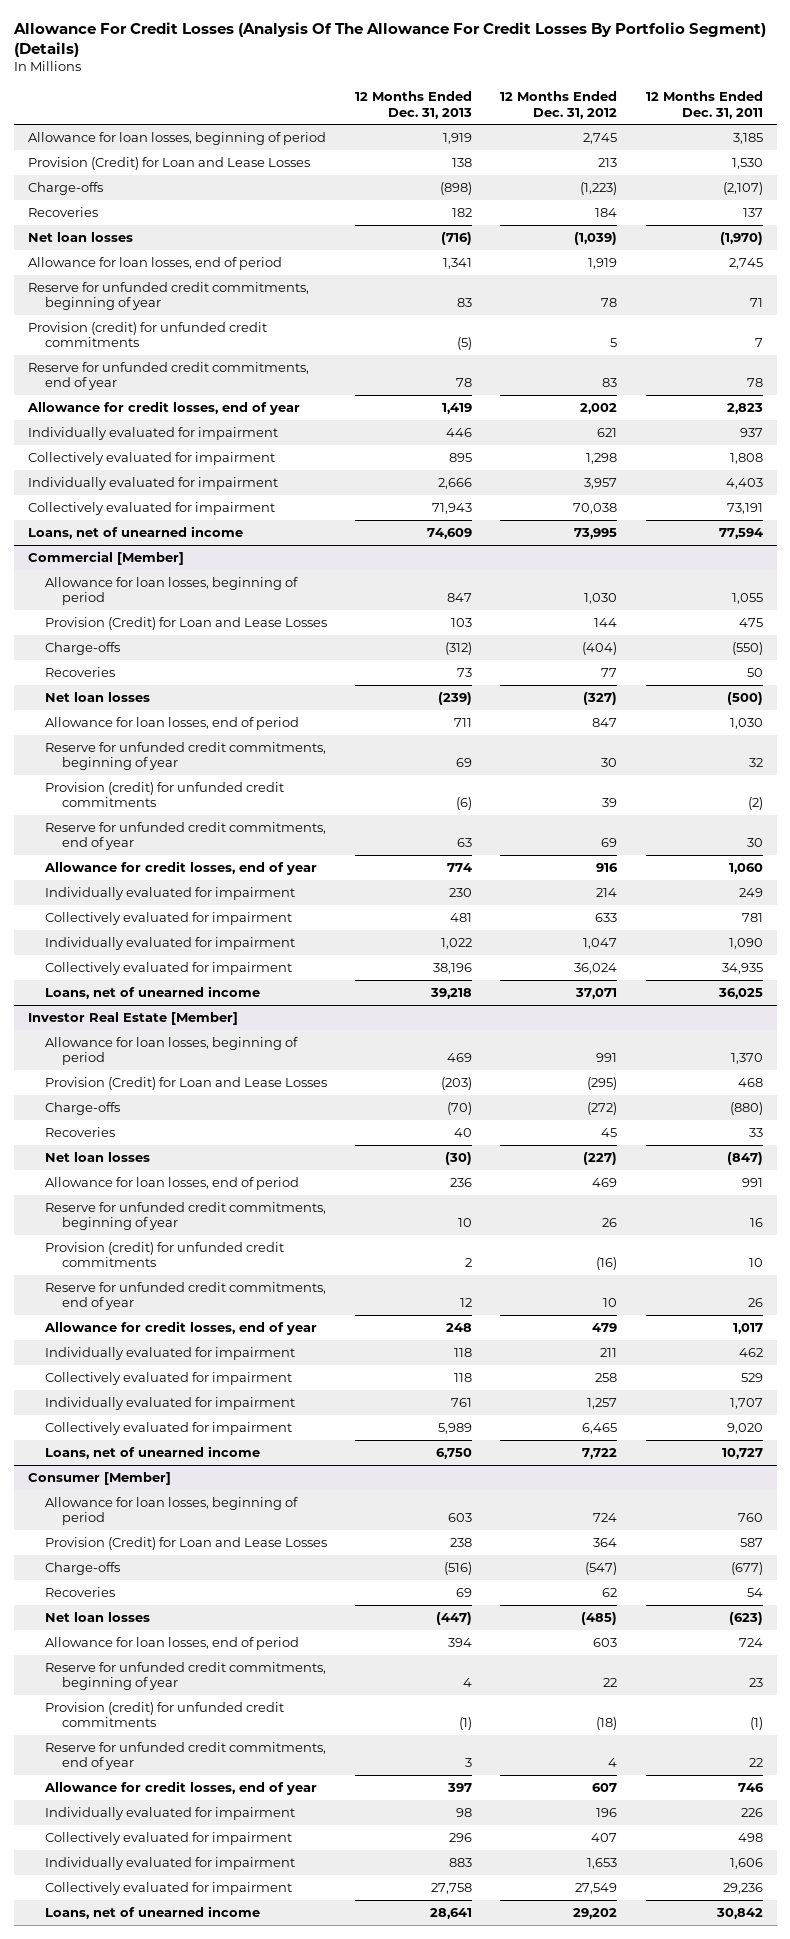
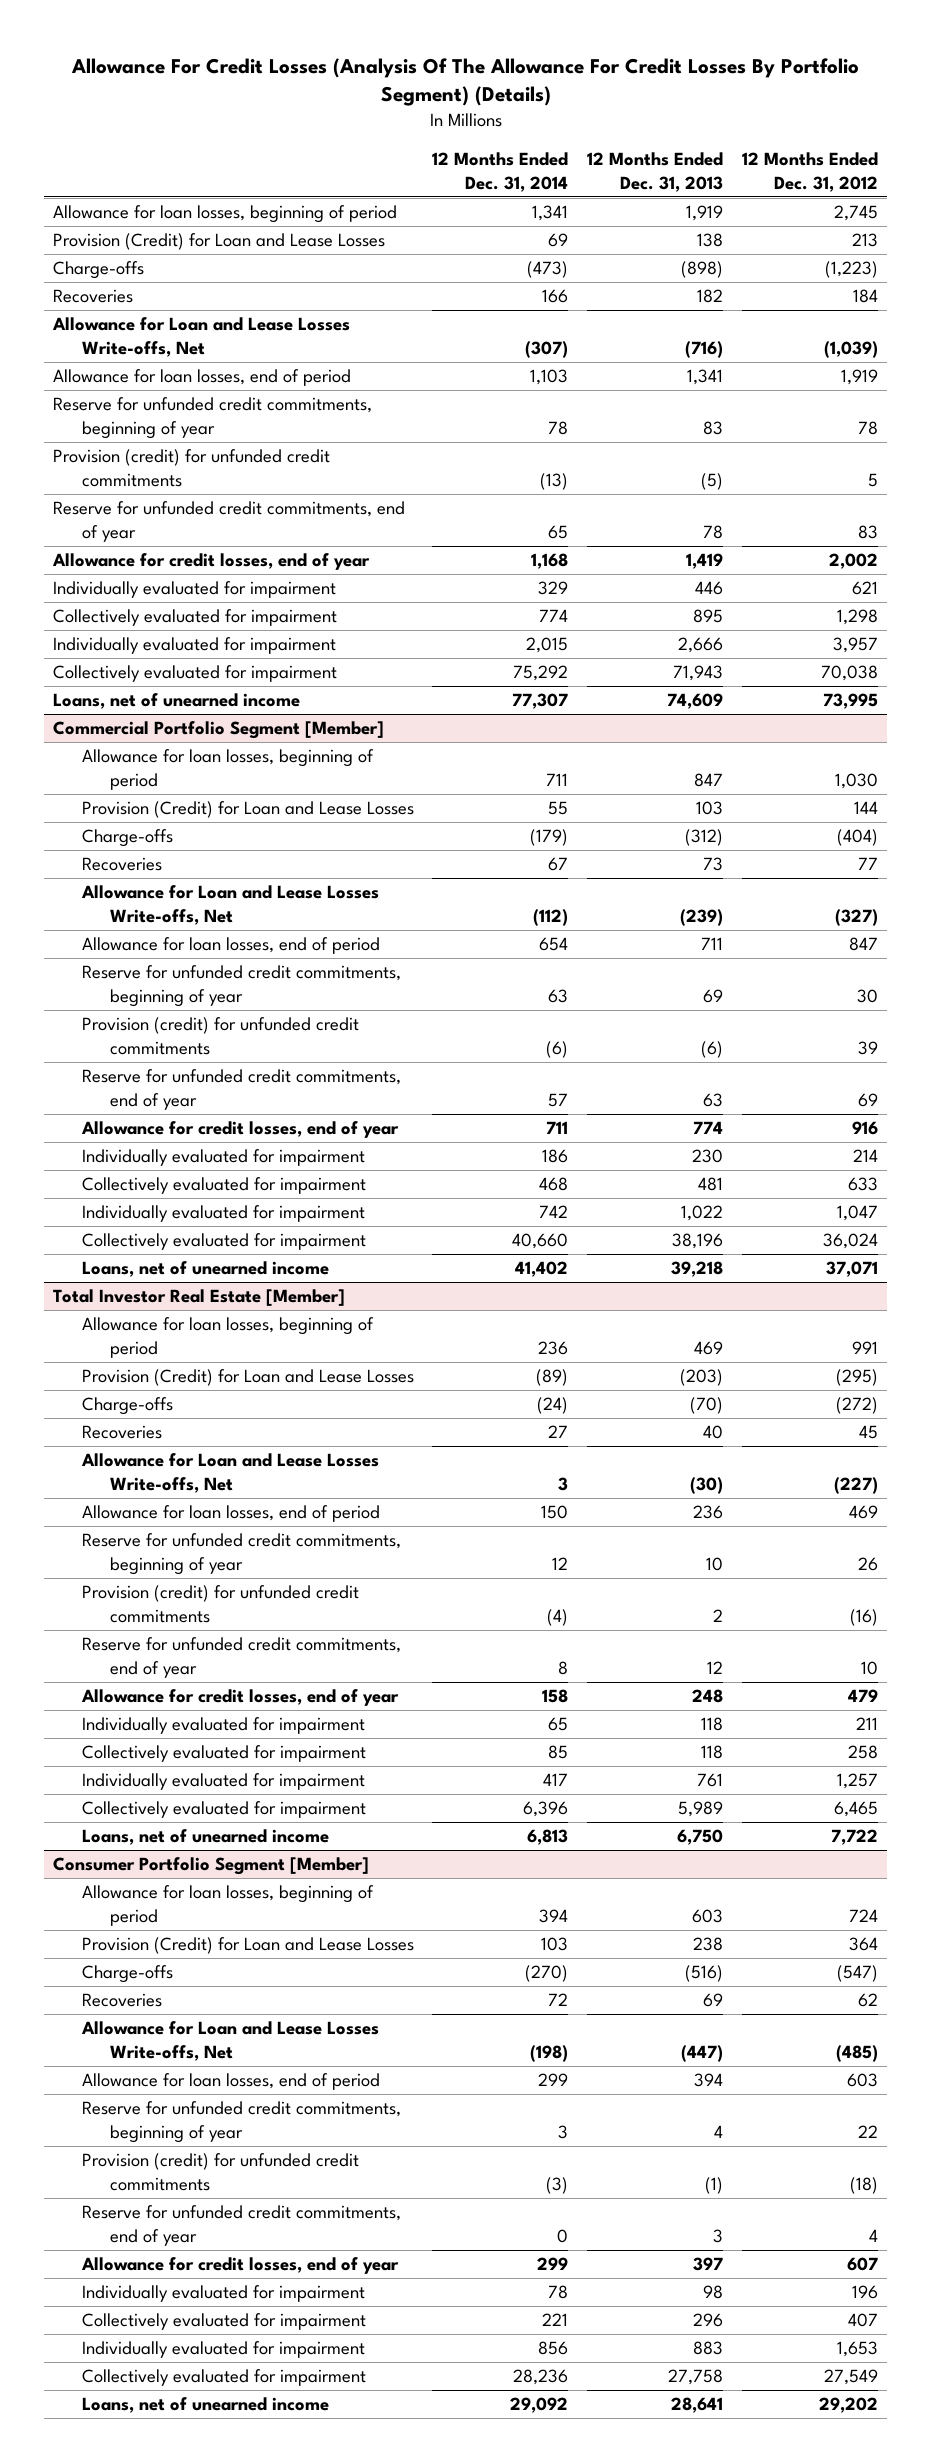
- | 12 Months Ended Dec. 31, 2013 | 12 Months Ended Dec. 31, 2012 | 12 Months Ended Dec. 31, 2011
+ | 12 Months Ended Dec. 31, 2014 | 12 Months Ended Dec. 31, 2013 | 12 Months Ended Dec. 31, 2012
- Net loan losses | (716) | (1,039) | (1,970)
+ Allowance for Loan and Lease Losses Write-offs, Net | (307) | (716) | (1,039)
- Commercial [Member]
+ Commercial Portfolio Segment [Member]
- Net loan losses | (239) | (327) | (500)
+ Allowance for Loan and Lease Losses Write-offs, Net | (112) | (239) | (327)
- Investor Real Estate [Member]
+ Total Investor Real Estate [Member]
- Net loan losses | (30) | (227) | (847)
+ Allowance for Loan and Lease Losses Write-offs, Net | 3 | (30) | (227)
- Consumer [Member]
+ Consumer Portfolio Segment [Member]
- Net loan losses | (447) | (485) | (623)
+ Allowance for Loan and Lease Losses Write-offs, Net | (198) | (447) | (485)

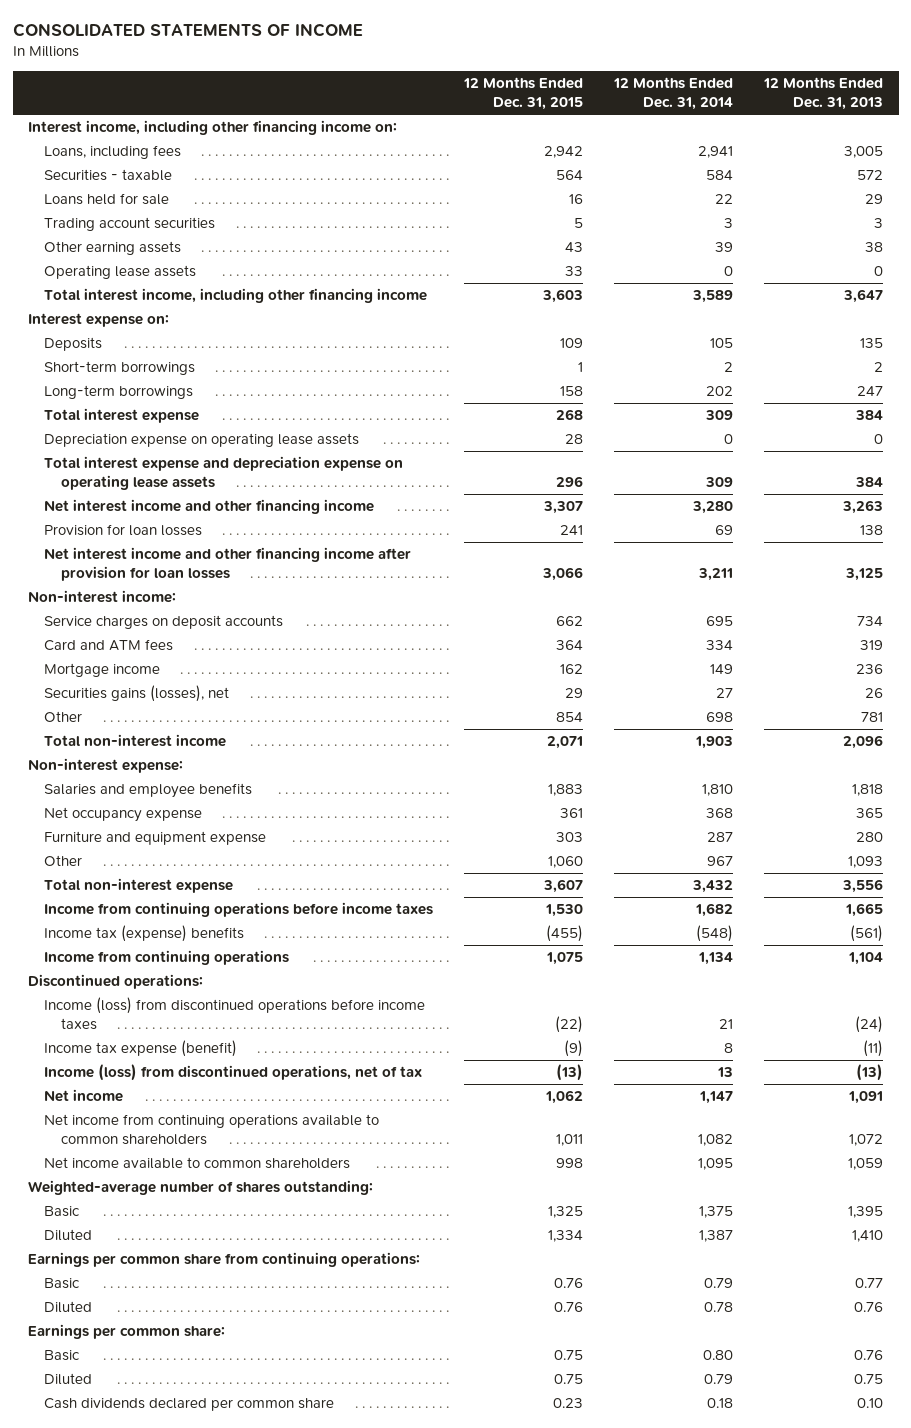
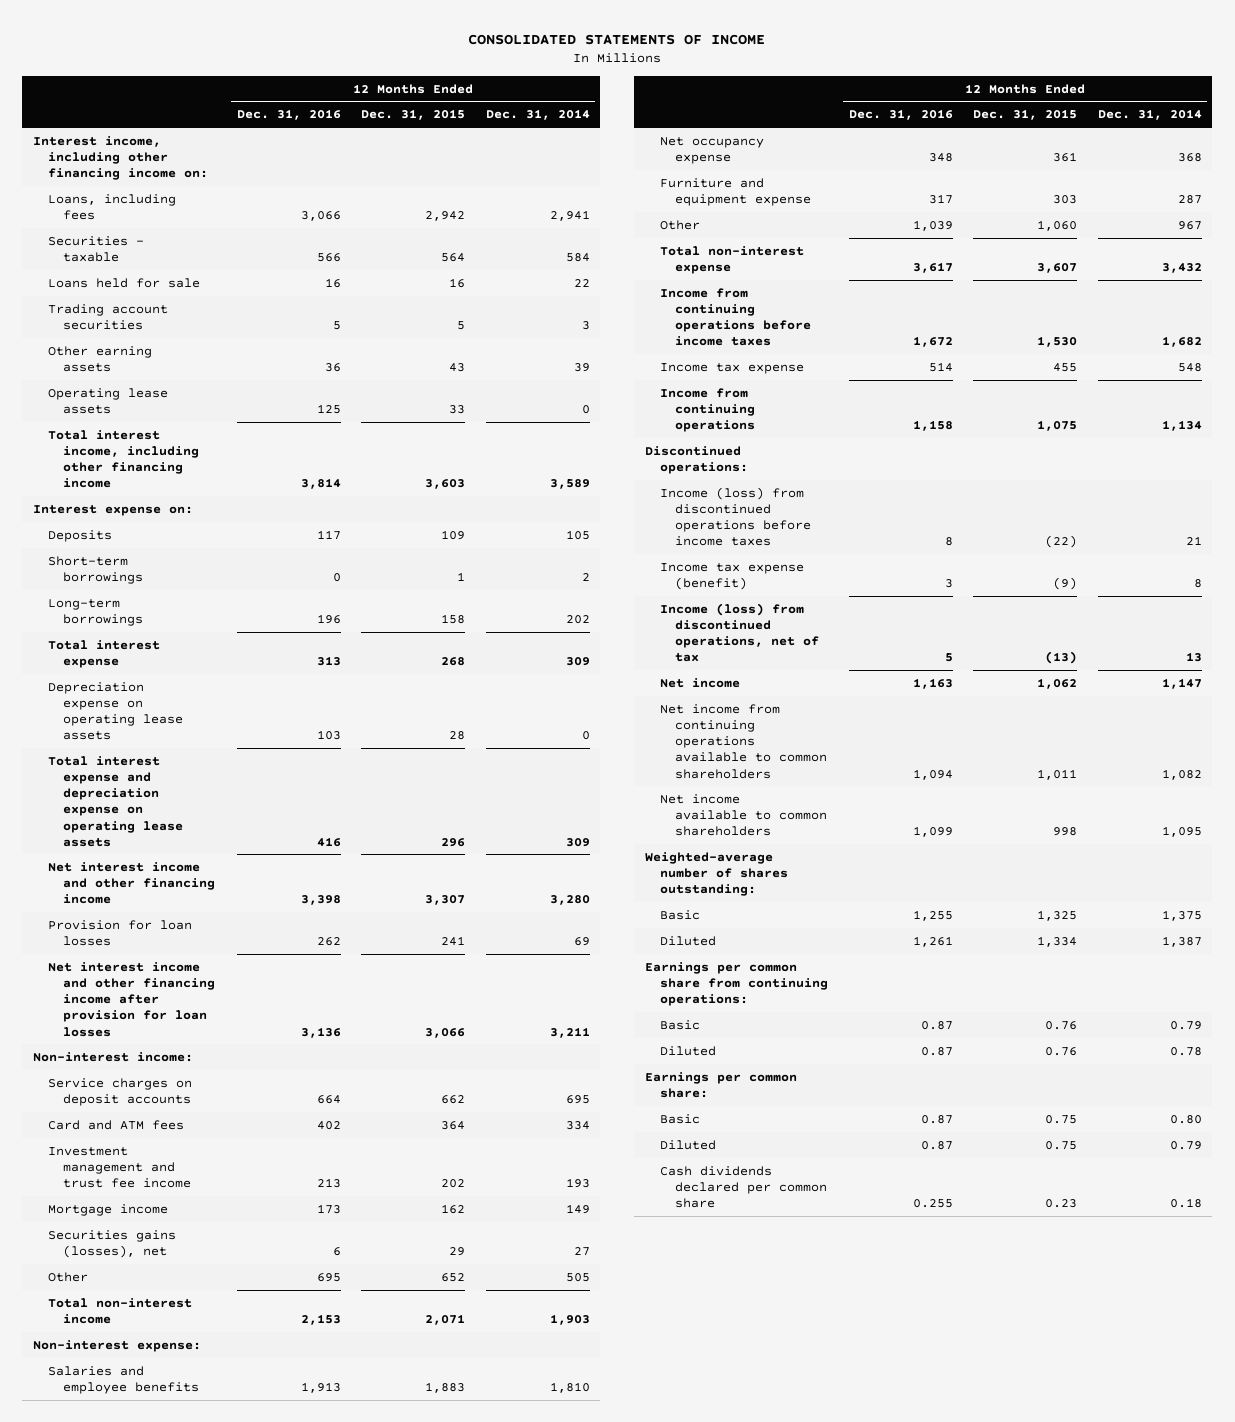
- | 12 Months Ended Dec. 31, 2015 | 12 Months Ended Dec. 31, 2014 | 12 Months Ended Dec. 31, 2013
+ | 12 Months Ended Dec. 31, 2016 | 12 Months Ended Dec. 31, 2015 | 12 Months Ended Dec. 31, 2014
+ Investment management and trust fee income | 213 | 202 | 193
- Other | 854 | 698 | 781
+ Other | 695 | 652 | 505
- Income tax (expense) benefits | (455) | (548) | (561)
+ Income tax expense | 514 | 455 | 548

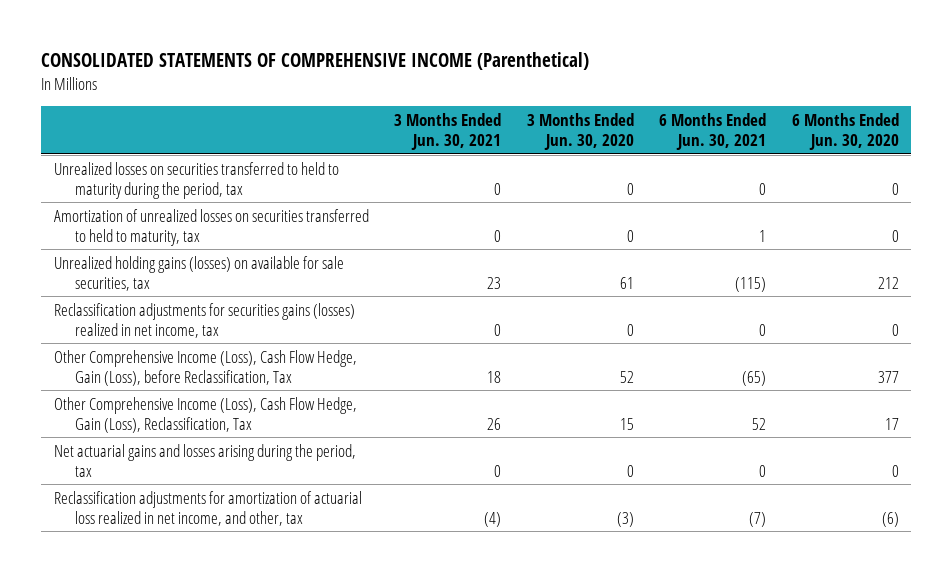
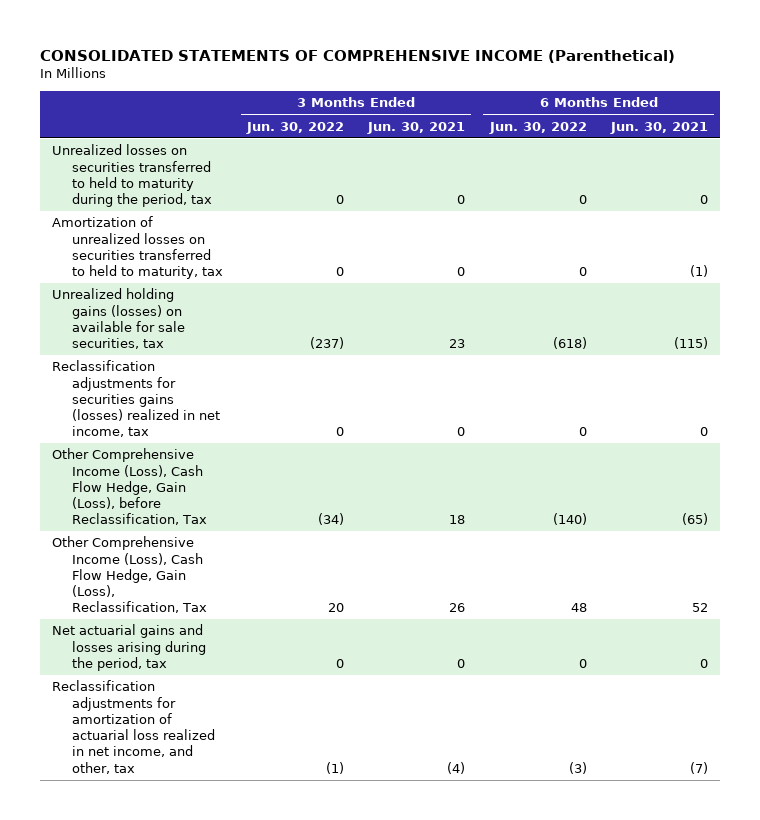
- | 3 Months Ended Jun. 30, 2021 | 3 Months Ended Jun. 30, 2020 | 6 Months Ended Jun. 30, 2021 | 6 Months Ended Jun. 30, 2020
+ | 3 Months Ended Jun. 30, 2022 | 3 Months Ended Jun. 30, 2021 | 6 Months Ended Jun. 30, 2022 | 6 Months Ended Jun. 30, 2021
- Amortization of unrealized losses on securities transferred to held to maturity, tax | 0 | 0 | 1 | 0
+ Amortization of unrealized losses on securities transferred to held to maturity, tax | 0 | 0 | 0 | (1)

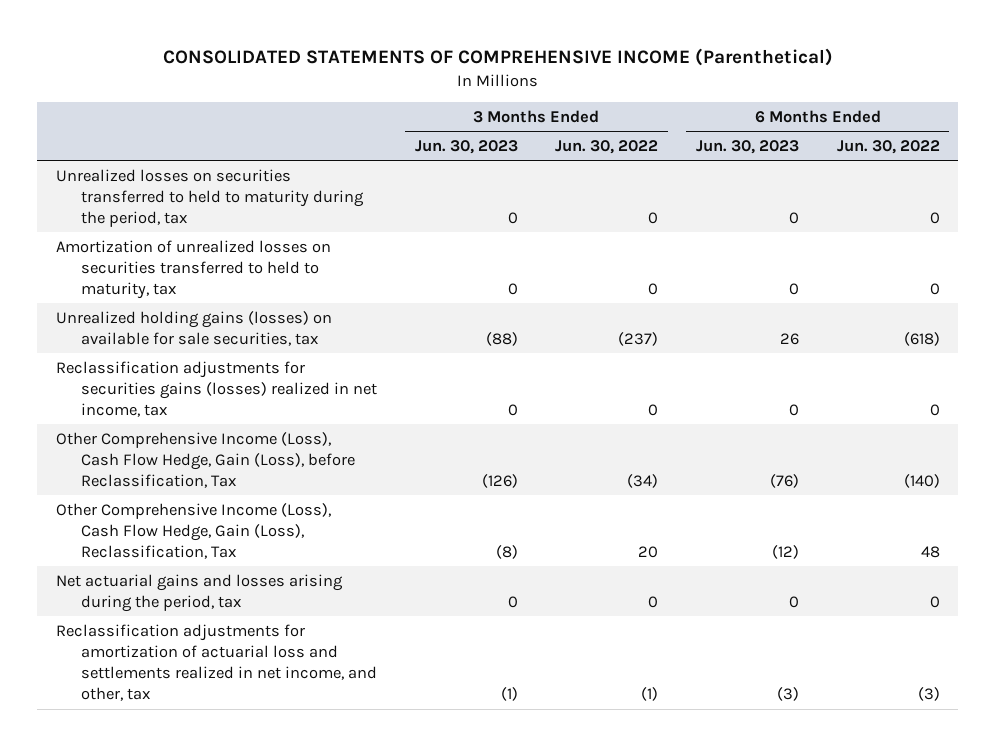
- | 3 Months Ended Jun. 30, 2022 | 3 Months Ended Jun. 30, 2021 | 6 Months Ended Jun. 30, 2022 | 6 Months Ended Jun. 30, 2021
+ | 3 Months Ended Jun. 30, 2023 | 3 Months Ended Jun. 30, 2022 | 6 Months Ended Jun. 30, 2023 | 6 Months Ended Jun. 30, 2022
- Reclassification adjustments for amortization of actuarial loss realized in net income, and other, tax | (1) | (4) | (3) | (7)
+ Reclassification adjustments for amortization of actuarial loss and settlements realized in net income, and other, tax | (1) | (1) | (3) | (3)

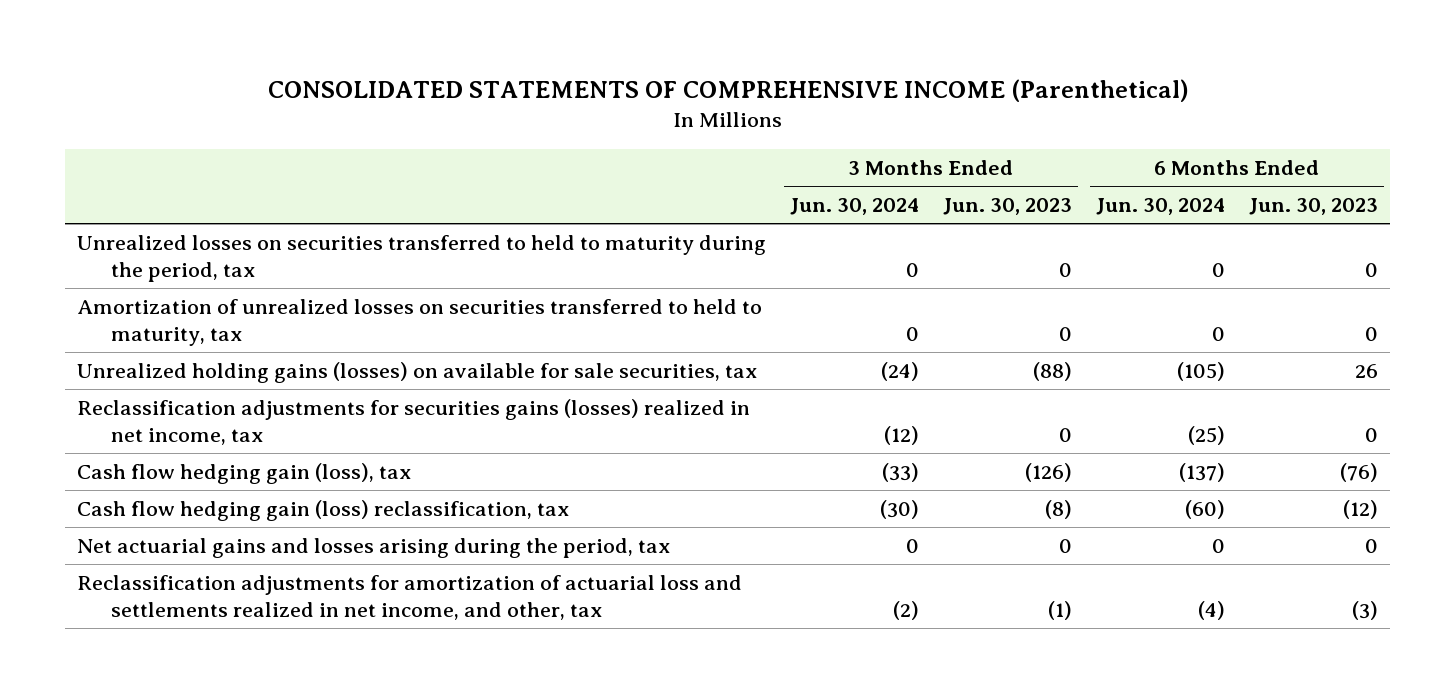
- | 3 Months Ended Jun. 30, 2023 | 3 Months Ended Jun. 30, 2022 | 6 Months Ended Jun. 30, 2023 | 6 Months Ended Jun. 30, 2022
+ | 3 Months Ended Jun. 30, 2024 | 3 Months Ended Jun. 30, 2023 | 6 Months Ended Jun. 30, 2024 | 6 Months Ended Jun. 30, 2023
- Other Comprehensive Income (Loss), Cash Flow Hedge, Gain (Loss), before Reclassification, Tax | (126) | (34) | (76) | (140)
- Other Comprehensive Income (Loss), Cash Flow Hedge, Gain (Loss), Reclassification, Tax | (8) | 20 | (12) | 48
+ Cash flow hedging gain (loss), tax | (33) | (126) | (137) | (76)
+ Cash flow hedging gain (loss) reclassification, tax | (30) | (8) | (60) | (12)

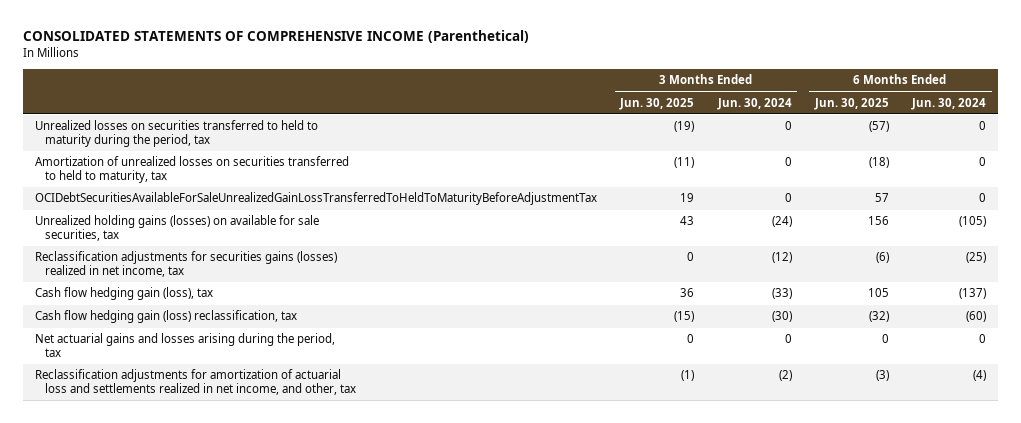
- | 3 Months Ended Jun. 30, 2024 | 3 Months Ended Jun. 30, 2023 | 6 Months Ended Jun. 30, 2024 | 6 Months Ended Jun. 30, 2023
+ | 3 Months Ended Jun. 30, 2025 | 3 Months Ended Jun. 30, 2024 | 6 Months Ended Jun. 30, 2025 | 6 Months Ended Jun. 30, 2024
+ OCIDebtSecuritiesAvailableForSaleUnrealizedGainLossTransferredToHeldToMaturityBeforeAdjustmentTax | 19 | 0 | 57 | 0

